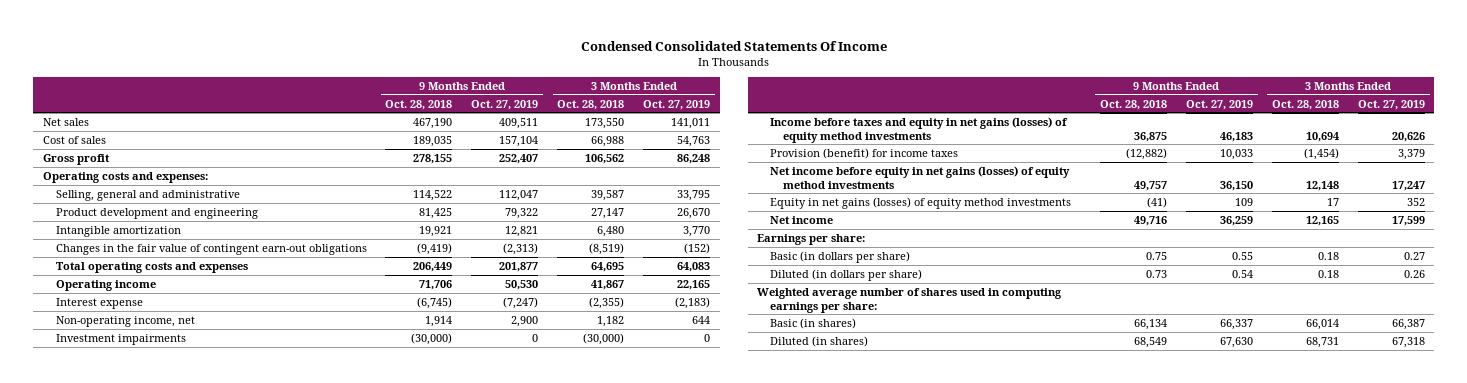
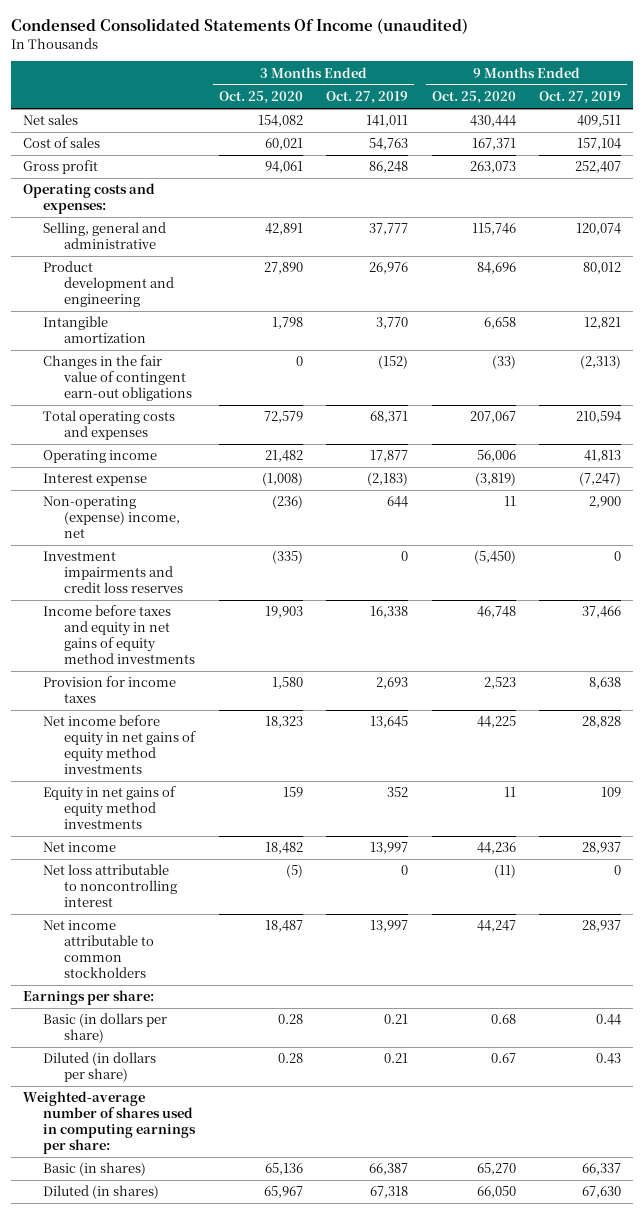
- Condensed Consolidated Statements Of Income
+ Condensed Consolidated Statements Of Income (unaudited)
- | 9 Months Ended Oct. 28, 2018 | 9 Months Ended Oct. 27, 2019 | 3 Months Ended Oct. 28, 2018 | 3 Months Ended Oct. 27, 2019
+ | 3 Months Ended Oct. 25, 2020 | 3 Months Ended Oct. 27, 2019 | 9 Months Ended Oct. 25, 2020 | 9 Months Ended Oct. 27, 2019
- Selling, general and administrative | 114,522 | 112,047 | 39,587 | 33,795
- Product development and engineering | 81,425 | 79,322 | 27,147 | 26,670
+ Selling, general and administrative | 42,891 | 37,777 | 115,746 | 120,074
+ Product development and engineering | 27,890 | 26,976 | 84,696 | 80,012
- Total operating costs and expenses | 206,449 | 201,877 | 64,695 | 64,083
- Operating income | 71,706 | 50,530 | 41,867 | 22,165
+ Total operating costs and expenses | 72,579 | 68,371 | 207,067 | 210,594
+ Operating income | 21,482 | 17,877 | 56,006 | 41,813
- Non-operating income, net | 1,914 | 2,900 | 1,182 | 644
- Investment impairments | (30,000) | 0 | (30,000) | 0
- Income before taxes and equity in net gains (losses) of equity method investments | 36,875 | 46,183 | 10,694 | 20,626
- Provision (benefit) for income taxes | (12,882) | 10,033 | (1,454) | 3,379
- Net income before equity in net gains (losses) of equity method investments | 49,757 | 36,150 | 12,148 | 17,247
- Equity in net gains (losses) of equity method investments | (41) | 109 | 17 | 352
- Net income | 49,716 | 36,259 | 12,165 | 17,599
+ Non-operating (expense) income, net | (236) | 644 | 11 | 2,900
+ Investment impairments and credit loss reserves | (335) | 0 | (5,450) | 0
+ Income before taxes and equity in net gains of equity method investments | 19,903 | 16,338 | 46,748 | 37,466
+ Provision for income taxes | 1,580 | 2,693 | 2,523 | 8,638
+ Net income before equity in net gains of equity method investments | 18,323 | 13,645 | 44,225 | 28,828
+ Equity in net gains of equity method investments | 159 | 352 | 11 | 109
+ Net income | 18,482 | 13,997 | 44,236 | 28,937
+ Net loss attributable to noncontrolling interest | (5) | 0 | (11) | 0
+ Net income attributable to common stockholders | 18,487 | 13,997 | 44,247 | 28,937
- Basic (in dollars per share) | 0.75 | 0.55 | 0.18 | 0.27
- Diluted (in dollars per share) | 0.73 | 0.54 | 0.18 | 0.26
- Weighted average number of shares used in computing earnings per share:
+ Basic (in dollars per share) | 0.28 | 0.21 | 0.68 | 0.44
+ Diluted (in dollars per share) | 0.28 | 0.21 | 0.67 | 0.43
+ Weighted-average number of shares used in computing earnings per share:

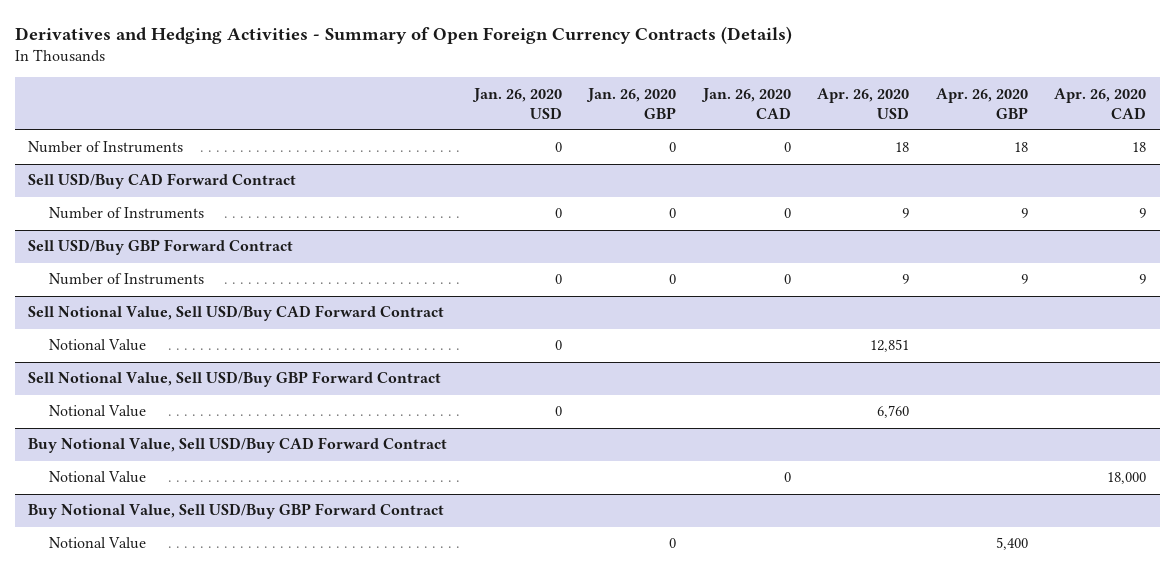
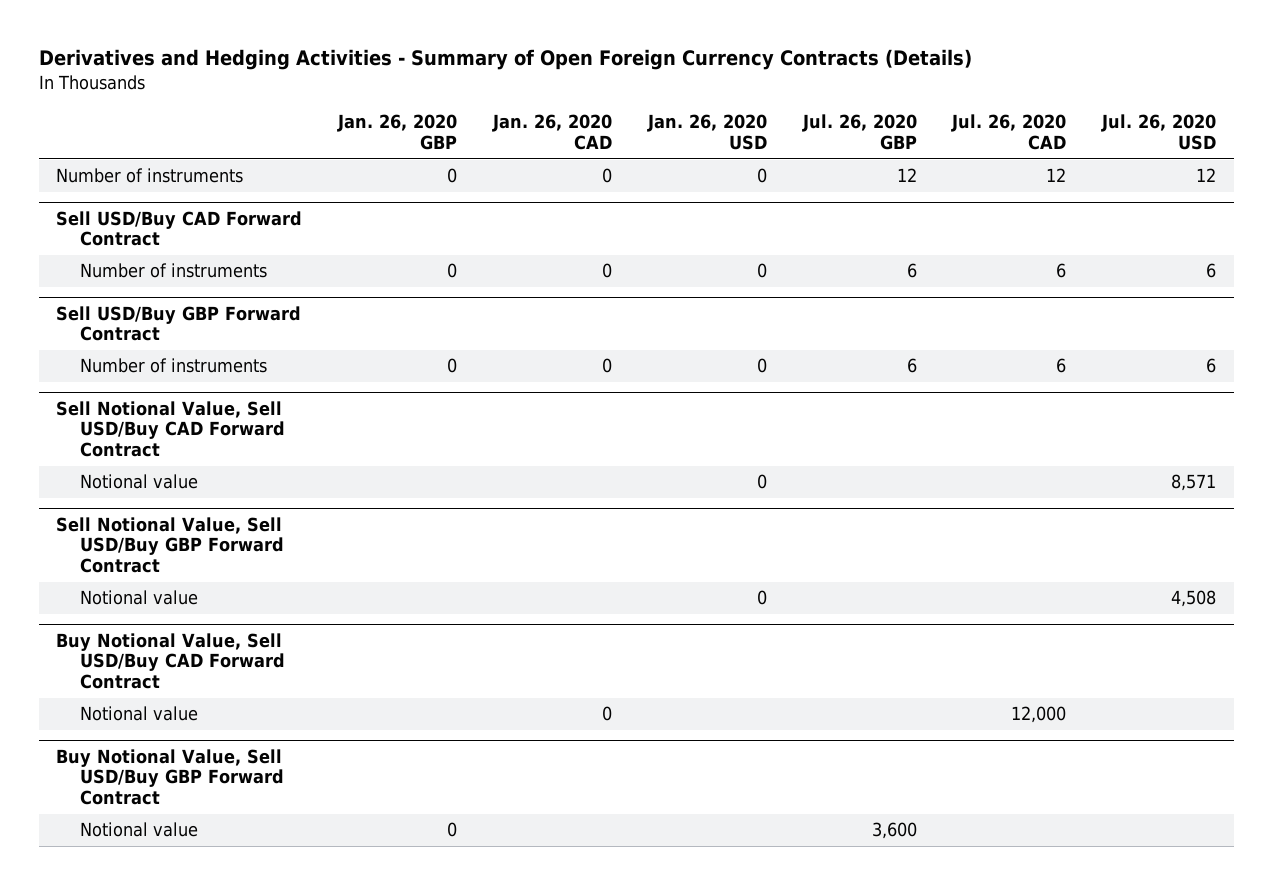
- | Jan. 26, 2020 USD | Jan. 26, 2020 GBP | Jan. 26, 2020 CAD | Apr. 26, 2020 USD | Apr. 26, 2020 GBP | Apr. 26, 2020 CAD
+ | Jan. 26, 2020 GBP | Jan. 26, 2020 CAD | Jan. 26, 2020 USD | Jul. 26, 2020 GBP | Jul. 26, 2020 CAD | Jul. 26, 2020 USD
- Number of Instruments | 0 | 0 | 0 | 18 | 18 | 18
+ Number of instruments | 0 | 0 | 0 | 12 | 12 | 12
@ Sell USD/Buy CAD Forward Contract
- Number of Instruments | 0 | 0 | 0 | 9 | 9 | 9
+ Number of instruments | 0 | 0 | 0 | 6 | 6 | 6
@ Sell USD/Buy GBP Forward Contract
- Number of Instruments | 0 | 0 | 0 | 9 | 9 | 9
+ Number of instruments | 0 | 0 | 0 | 6 | 6 | 6
@ Sell Notional Value, Sell USD/Buy CAD Forward Contract
- Notional Value | 0 | | | 12,851 | |
+ Notional value | | | 0 | | | 8,571
@ Sell Notional Value, Sell USD/Buy GBP Forward Contract
- Notional Value | 0 | | | 6,760 | |
+ Notional value | | | 0 | | | 4,508
@ Buy Notional Value, Sell USD/Buy CAD Forward Contract
- Notional Value | | | 0 | | | 18,000
+ Notional value | | 0 | | | 12,000 |
@ Buy Notional Value, Sell USD/Buy GBP Forward Contract
- Notional Value | | 0 | | | 5,400 |
+ Notional value | 0 | | | 3,600 | |

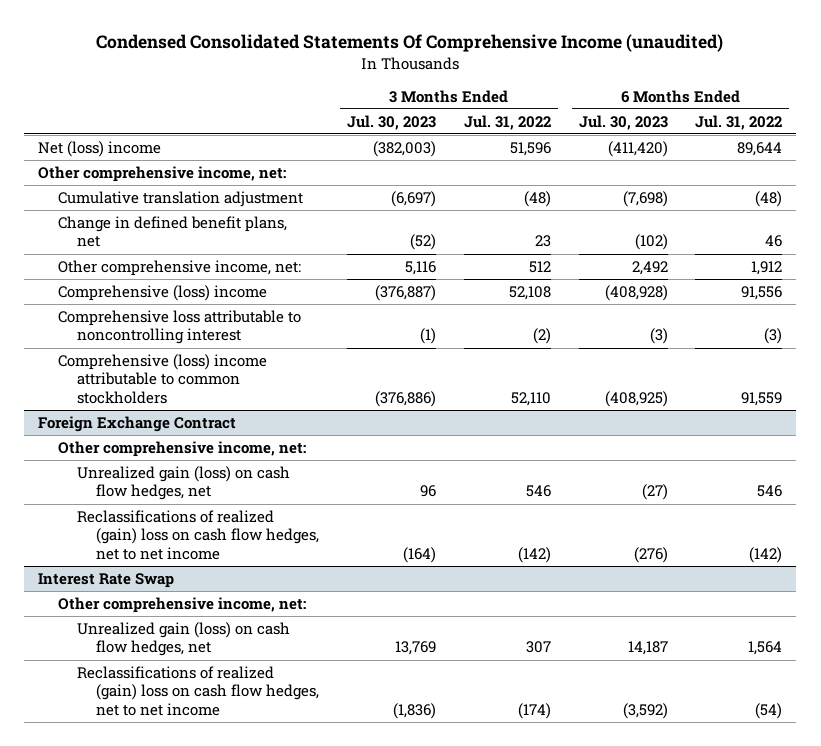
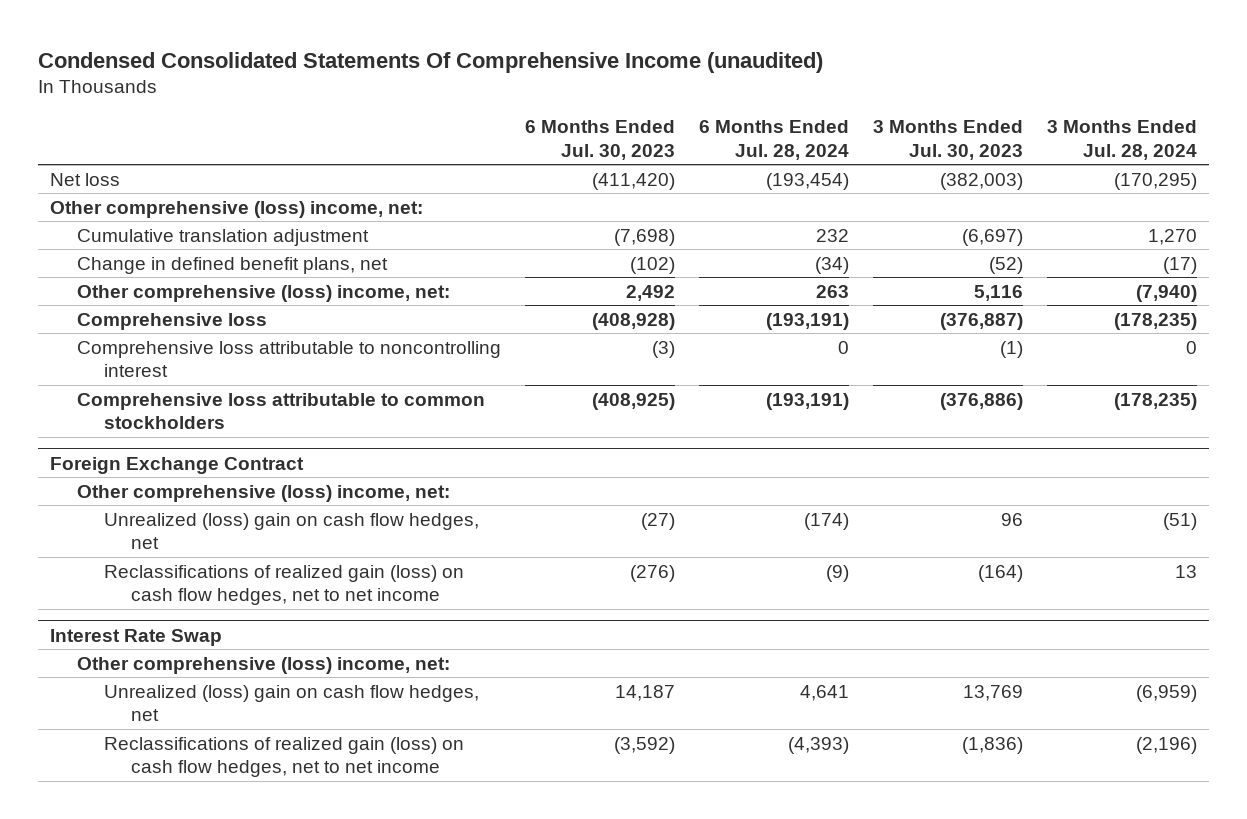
- | 3 Months Ended Jul. 30, 2023 | 3 Months Ended Jul. 31, 2022 | 6 Months Ended Jul. 30, 2023 | 6 Months Ended Jul. 31, 2022
+ | 6 Months Ended Jul. 30, 2023 | 6 Months Ended Jul. 28, 2024 | 3 Months Ended Jul. 30, 2023 | 3 Months Ended Jul. 28, 2024
- Net (loss) income | (382,003) | 51,596 | (411,420) | 89,644
- Other comprehensive income, net:
+ Net loss | (411,420) | (193,454) | (382,003) | (170,295)
+ Other comprehensive (loss) income, net:
- Other comprehensive income, net: | 5,116 | 512 | 2,492 | 1,912
- Comprehensive (loss) income | (376,887) | 52,108 | (408,928) | 91,556
+ Other comprehensive (loss) income, net: | 2,492 | 263 | 5,116 | (7,940)
+ Comprehensive loss | (408,928) | (193,191) | (376,887) | (178,235)
- Comprehensive (loss) income attributable to common stockholders | (376,886) | 52,110 | (408,925) | 91,559
+ Comprehensive loss attributable to common stockholders | (408,925) | (193,191) | (376,886) | (178,235)
@ Foreign Exchange Contract
- Other comprehensive income, net:
- Unrealized gain (loss) on cash flow hedges, net | 96 | 546 | (27) | 546
- Reclassifications of realized (gain) loss on cash flow hedges, net to net income | (164) | (142) | (276) | (142)
+ Other comprehensive (loss) income, net:
+ Unrealized (loss) gain on cash flow hedges, net | (27) | (174) | 96 | (51)
+ Reclassifications of realized gain (loss) on cash flow hedges, net to net income | (276) | (9) | (164) | 13
@ Interest Rate Swap
- Other comprehensive income, net:
- Unrealized gain (loss) on cash flow hedges, net | 13,769 | 307 | 14,187 | 1,564
- Reclassifications of realized (gain) loss on cash flow hedges, net to net income | (1,836) | (174) | (3,592) | (54)
+ Other comprehensive (loss) income, net:
+ Unrealized (loss) gain on cash flow hedges, net | 14,187 | 4,641 | 13,769 | (6,959)
+ Reclassifications of realized gain (loss) on cash flow hedges, net to net income | (3,592) | (4,393) | (1,836) | (2,196)

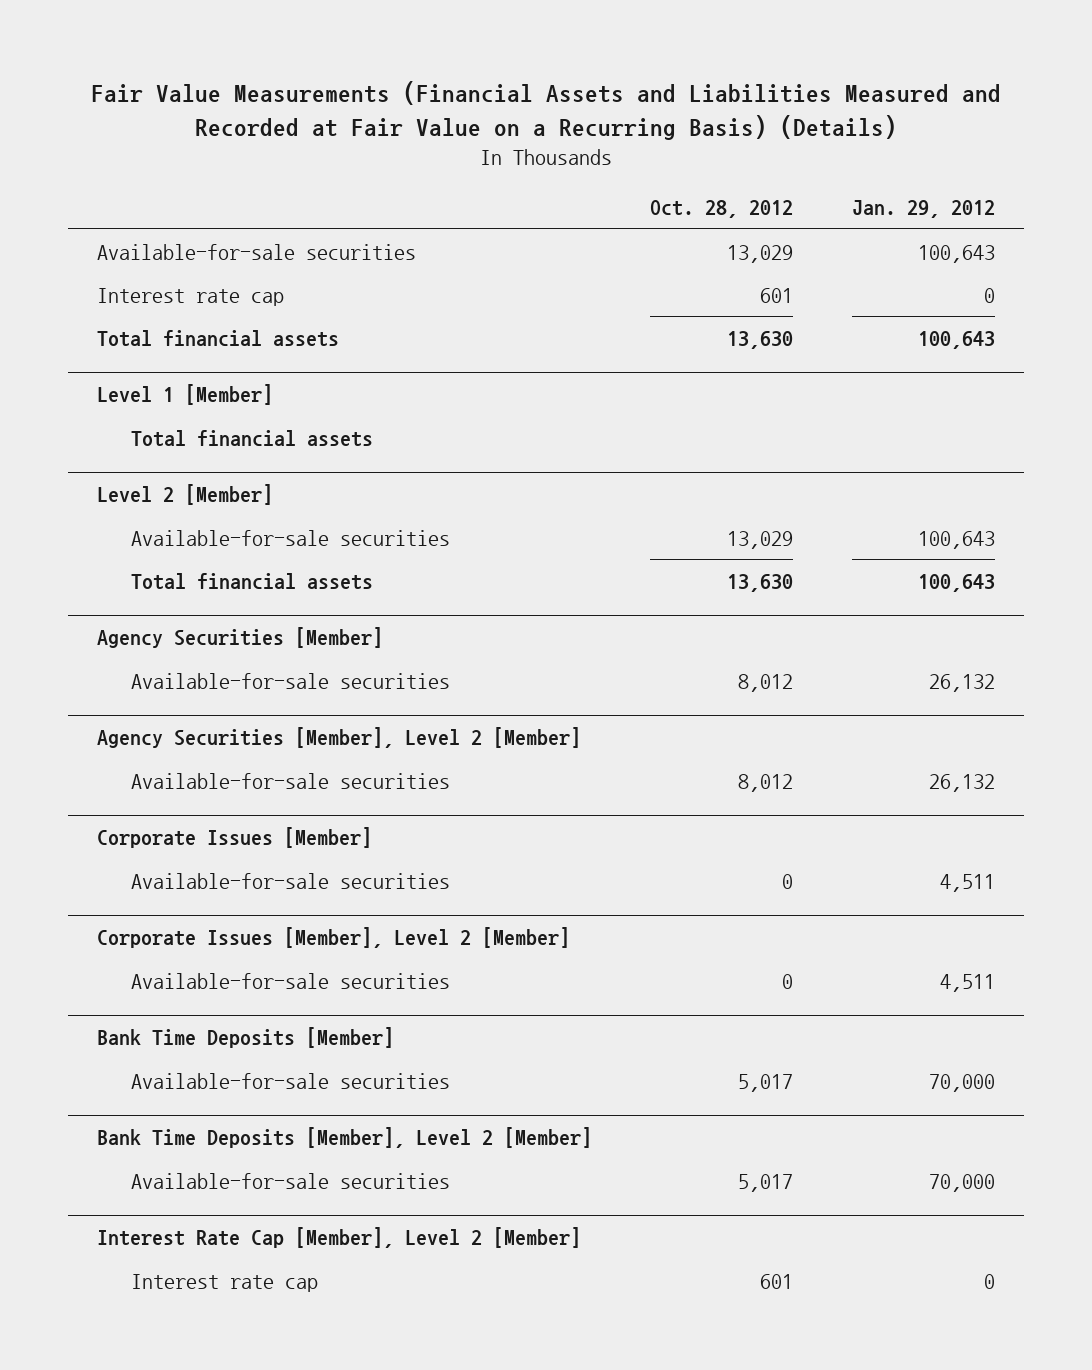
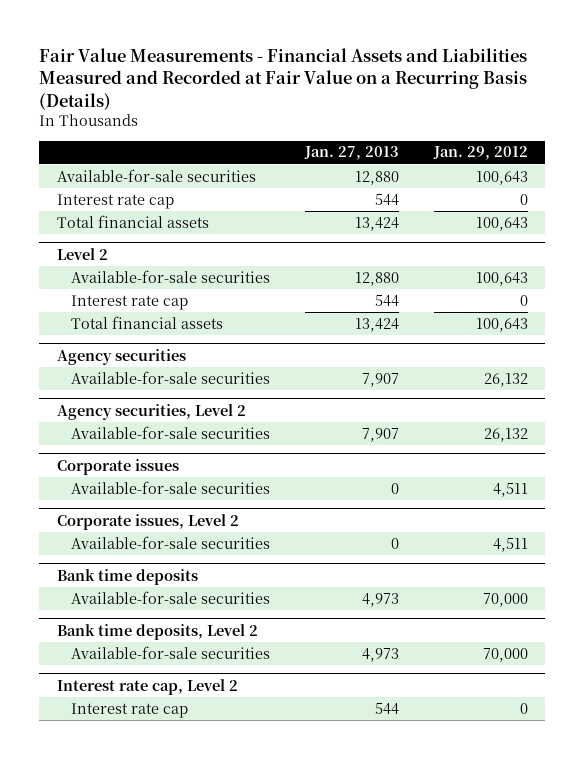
- Fair Value Measurements (Financial Assets and Liabilities Measured and Recorded at Fair Value on a Recurring Basis) (Details)
+ Fair Value Measurements - Financial Assets and Liabilities Measured and Recorded at Fair Value on a Recurring Basis (Details)
- | Oct. 28, 2012 | Jan. 29, 2012
+ | Jan. 27, 2013 | Jan. 29, 2012
- Level 1 [Member]
- Total financial assets
- Level 2 [Member]
+ Level 2
+ Interest rate cap | 544 | 0
- Agency Securities [Member]
+ Agency securities
- Agency Securities [Member], Level 2 [Member]
+ Agency securities, Level 2
- Corporate Issues [Member]
+ Corporate issues
- Corporate Issues [Member], Level 2 [Member]
+ Corporate issues, Level 2
- Bank Time Deposits [Member]
+ Bank time deposits
- Bank Time Deposits [Member], Level 2 [Member]
+ Bank time deposits, Level 2
- Interest Rate Cap [Member], Level 2 [Member]
+ Interest rate cap, Level 2

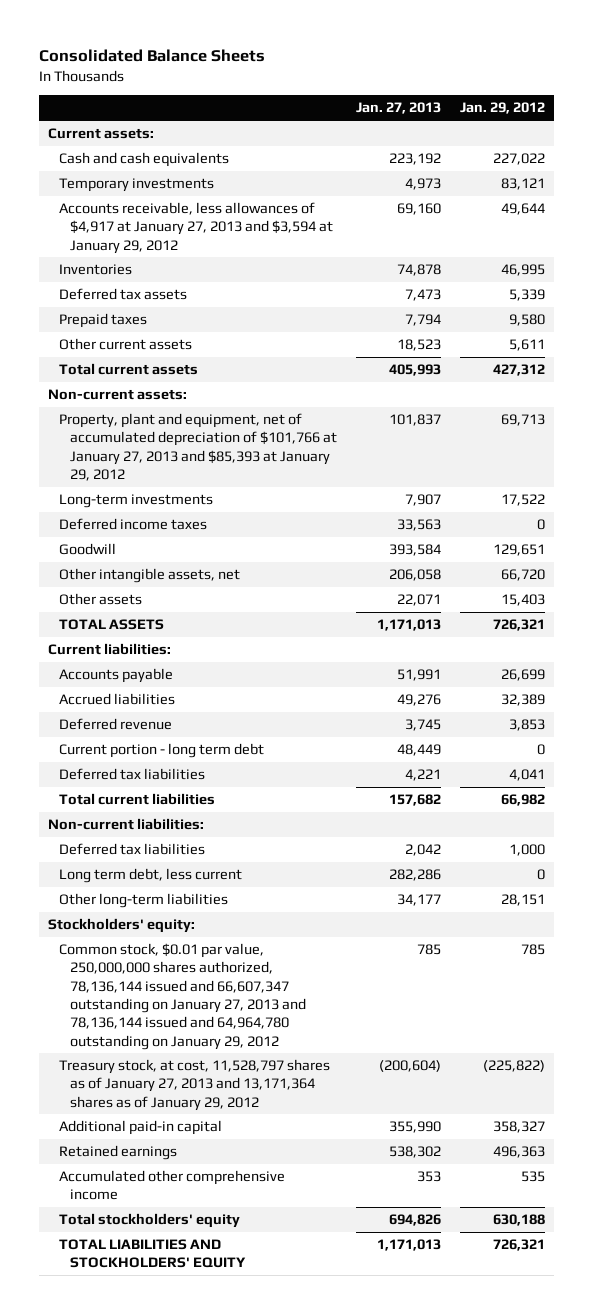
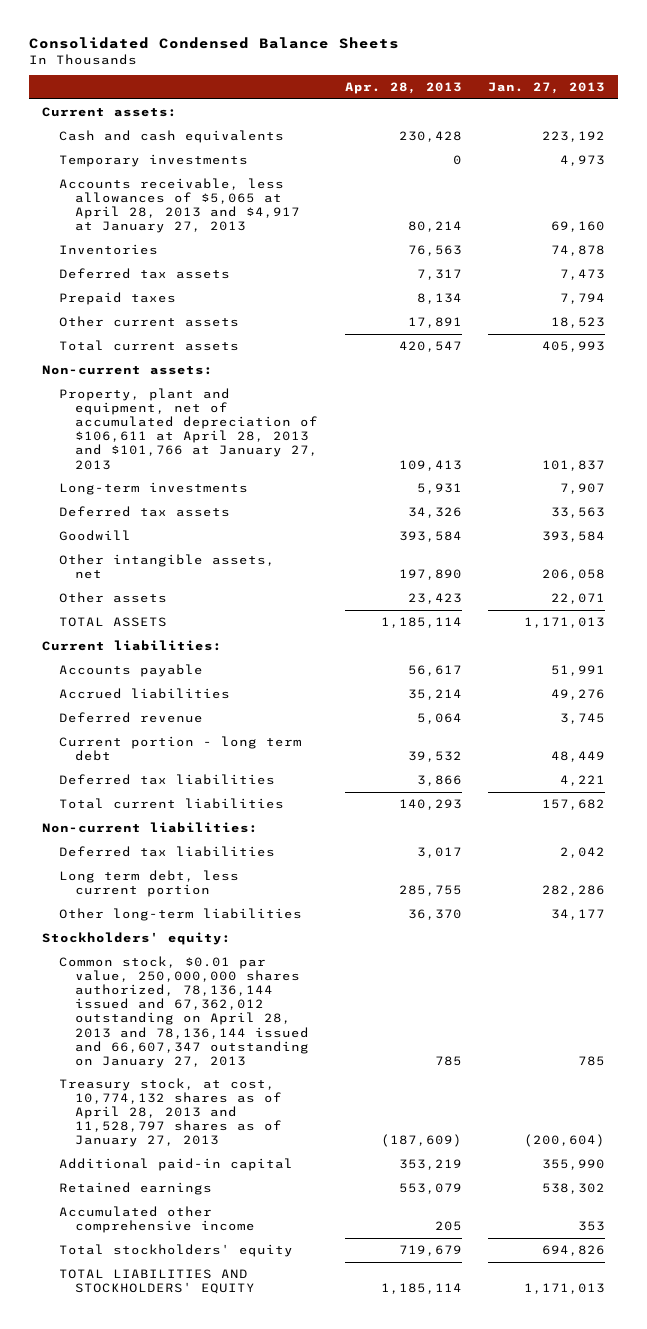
- Consolidated Balance Sheets
+ Consolidated Condensed Balance Sheets
- | Jan. 27, 2013 | Jan. 29, 2012
+ | Apr. 28, 2013 | Jan. 27, 2013
- Accounts receivable, less allowances of $4,917 at January 27, 2013 and $3,594 at January 29, 2012 | 69,160 | 49,644
+ Accounts receivable, less allowances of $5,065 at April 28, 2013 and $4,917 at January 27, 2013 | 80,214 | 69,160
- Property, plant and equipment, net of accumulated depreciation of $101,766 at January 27, 2013 and $85,393 at January 29, 2012 | 101,837 | 69,713
+ Property, plant and equipment, net of accumulated depreciation of $106,611 at April 28, 2013 and $101,766 at January 27, 2013 | 109,413 | 101,837
- Deferred income taxes | 33,563 | 0
+ Deferred tax assets | 34,326 | 33,563
- Long term debt, less current | 282,286 | 0
+ Long term debt, less current portion | 285,755 | 282,286
- Common stock, $0.01 par value, 250,000,000 shares authorized, 78,136,144 issued and 66,607,347 outstanding on January 27, 2013 and 78,136,144 issued and 64,964,780 outstanding on January 29, 2012 | 785 | 785
- Treasury stock, at cost, 11,528,797 shares as of January 27, 2013 and 13,171,364 shares as of January 29, 2012 | (200,604) | (225,822)
+ Common stock, $0.01 par value, 250,000,000 shares authorized, 78,136,144 issued and 67,362,012 outstanding on April 28, 2013 and 78,136,144 issued and 66,607,347 outstanding on January 27, 2013 | 785 | 785
+ Treasury stock, at cost, 10,774,132 shares as of April 28, 2013 and 11,528,797 shares as of January 27, 2013 | (187,609) | (200,604)

